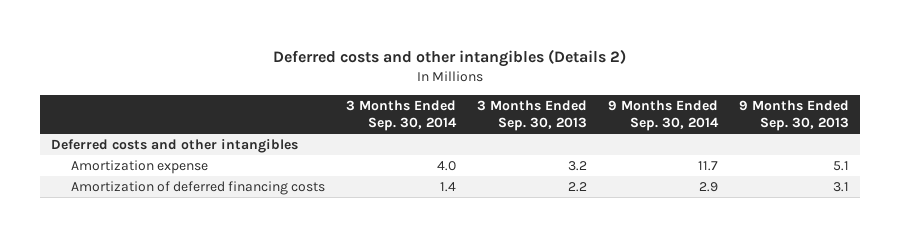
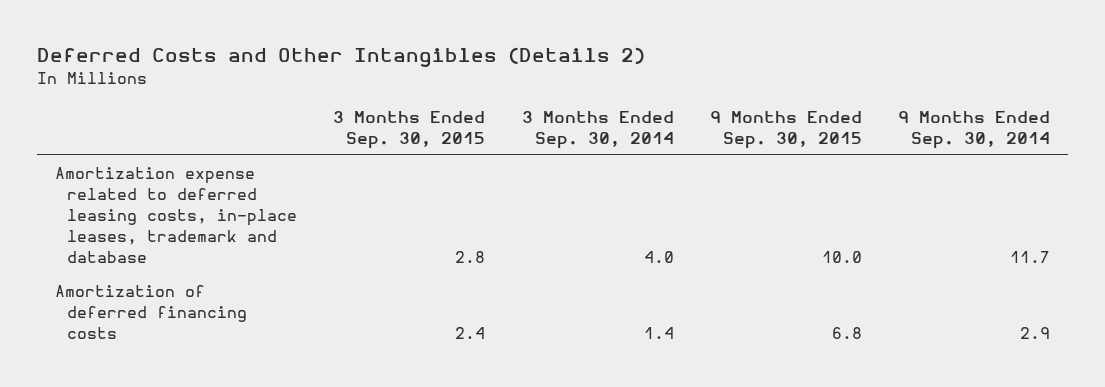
- Deferred costs and other intangibles (Details 2)
+ Deferred Costs and Other Intangibles (Details 2)
- | 3 Months Ended Sep. 30, 2014 | 3 Months Ended Sep. 30, 2013 | 9 Months Ended Sep. 30, 2014 | 9 Months Ended Sep. 30, 2013
+ | 3 Months Ended Sep. 30, 2015 | 3 Months Ended Sep. 30, 2014 | 9 Months Ended Sep. 30, 2015 | 9 Months Ended Sep. 30, 2014
- Deferred costs and other intangibles
- Amortization expense | 4.0 | 3.2 | 11.7 | 5.1
+ Amortization expense related to deferred leasing costs, in-place leases, trademark and database | 2.8 | 4.0 | 10.0 | 11.7

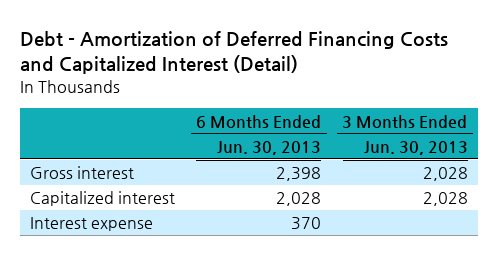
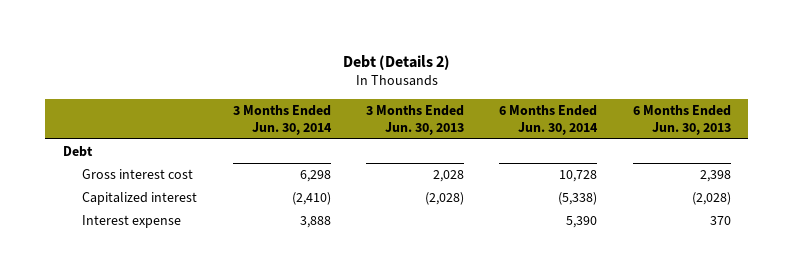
- Debt - Amortization of Deferred Financing Costs and Capitalized Interest (Detail)
+ Debt (Details 2)
- | 6 Months Ended Jun. 30, 2013 | 3 Months Ended Jun. 30, 2013
+ | 3 Months Ended Jun. 30, 2014 | 3 Months Ended Jun. 30, 2013 | 6 Months Ended Jun. 30, 2014 | 6 Months Ended Jun. 30, 2013
- Gross interest | 2,398 | 2,028
- Capitalized interest | 2,028 | 2,028
+ Debt
+ Gross interest cost | 6,298 | 2,028 | 10,728 | 2,398
+ Capitalized interest | (2,410) | (2,028) | (5,338) | (2,028)

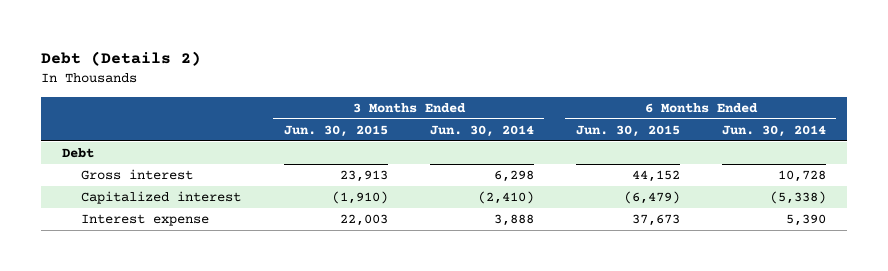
- | 3 Months Ended Jun. 30, 2014 | 3 Months Ended Jun. 30, 2013 | 6 Months Ended Jun. 30, 2014 | 6 Months Ended Jun. 30, 2013
+ | 3 Months Ended Jun. 30, 2015 | 3 Months Ended Jun. 30, 2014 | 6 Months Ended Jun. 30, 2015 | 6 Months Ended Jun. 30, 2014
- Gross interest cost | 6,298 | 2,028 | 10,728 | 2,398
+ Gross interest | 23,913 | 6,298 | 44,152 | 10,728

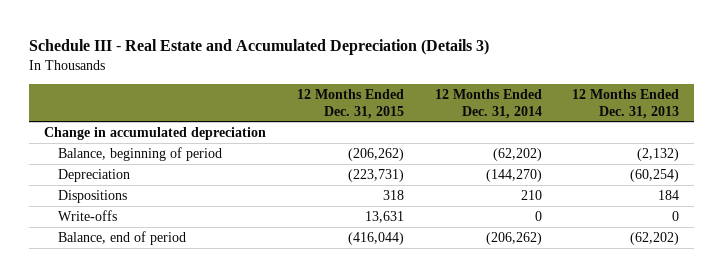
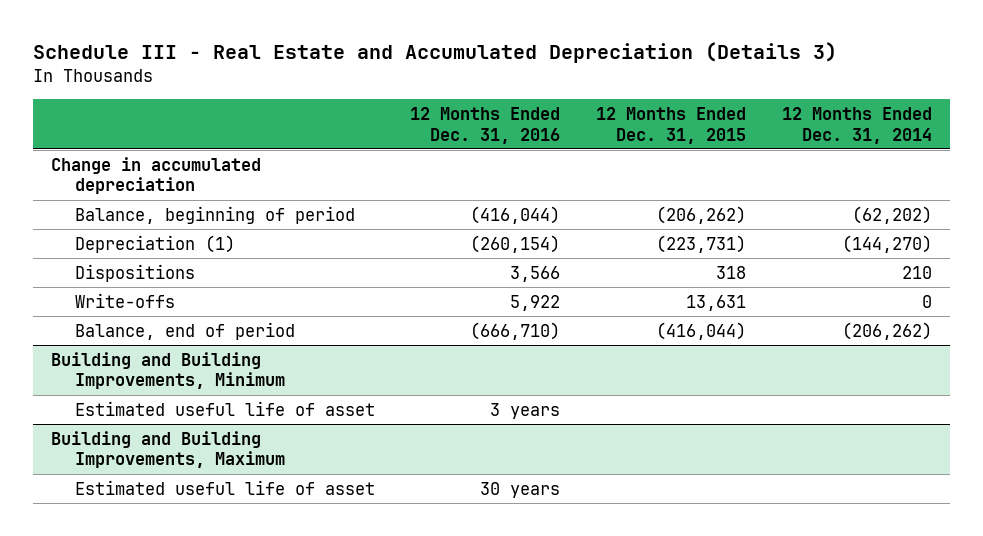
- | 12 Months Ended Dec. 31, 2015 | 12 Months Ended Dec. 31, 2014 | 12 Months Ended Dec. 31, 2013
+ | 12 Months Ended Dec. 31, 2016 | 12 Months Ended Dec. 31, 2015 | 12 Months Ended Dec. 31, 2014
- Depreciation | (223,731) | (144,270) | (60,254)
+ Depreciation (1) | (260,154) | (223,731) | (144,270)
+ Building and Building Improvements, Minimum
+ Estimated useful life of asset | 3 years | |
+ Building and Building Improvements, Maximum
+ Estimated useful life of asset | 30 years | |

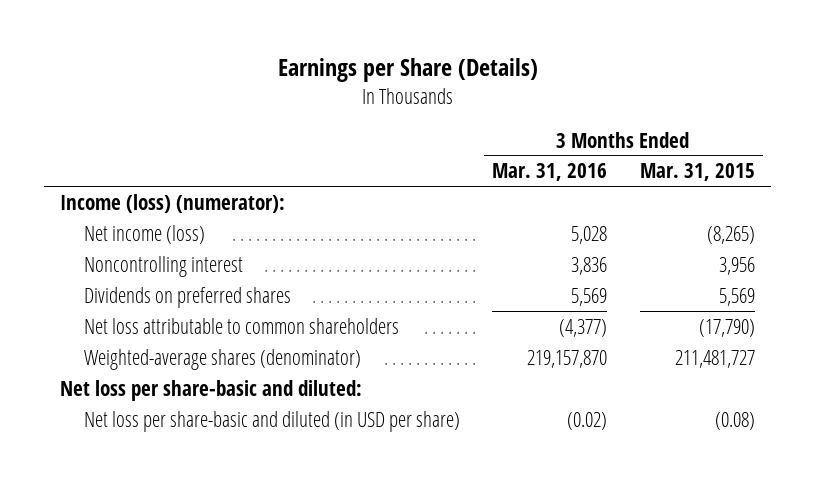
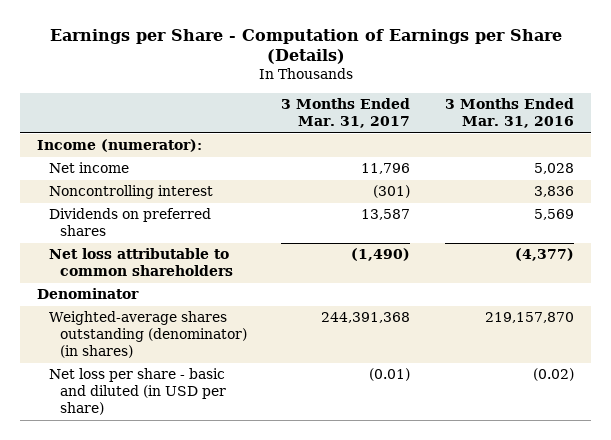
- Earnings per Share (Details)
+ Earnings per Share - Computation of Earnings per Share (Details)
- | 3 Months Ended Mar. 31, 2016 | 3 Months Ended Mar. 31, 2015
+ | 3 Months Ended Mar. 31, 2017 | 3 Months Ended Mar. 31, 2016
- Income (loss) (numerator):
- Net income (loss) | 5,028 | (8,265)
+ Income (numerator):
+ Net income | 11,796 | 5,028
- Weighted-average shares (denominator) | 219,157,870 | 211,481,727
- Net loss per share-basic and diluted:
- Net loss per share-basic and diluted (in USD per share) | (0.02) | (0.08)
+ Denominator
+ Weighted-average shares outstanding (denominator) (in shares) | 244,391,368 | 219,157,870
+ Net loss per share - basic and diluted (in USD per share) | (0.01) | (0.02)

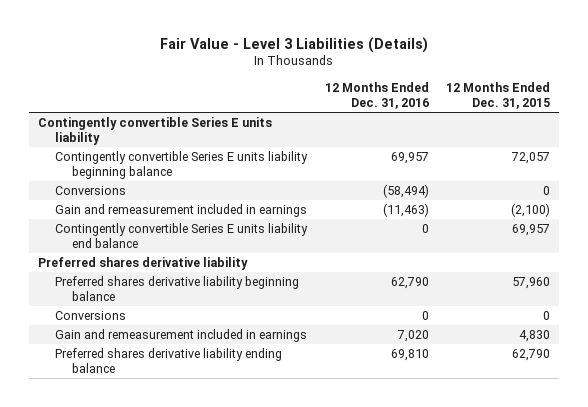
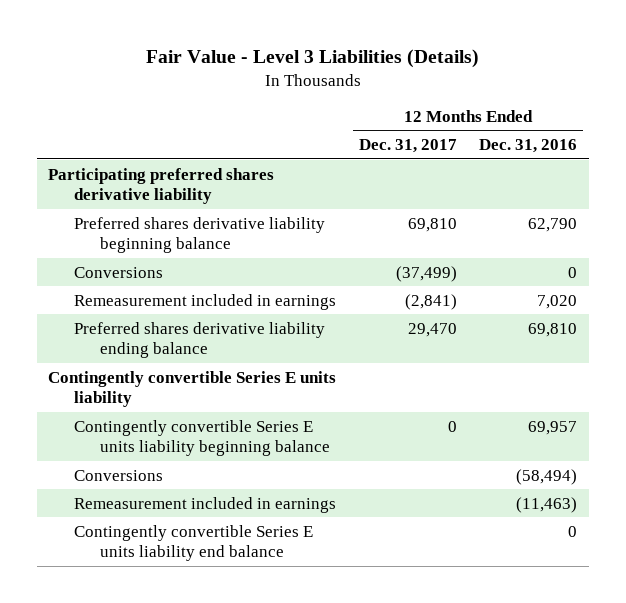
- | 12 Months Ended Dec. 31, 2016 | 12 Months Ended Dec. 31, 2015
+ | 12 Months Ended Dec. 31, 2017 | 12 Months Ended Dec. 31, 2016
+ Participating preferred shares derivative liability
moved up: Preferred shares derivative liability beginning balance | 69,810 | 62,790
moved up: Conversions | (37,499) | 0
+ Remeasurement included in earnings | (2,841) | 7,020
moved up: Preferred shares derivative liability ending balance | 29,470 | 69,810
- Gain and remeasurement included in earnings | (11,463) | (2,100)
+ Remeasurement included in earnings | | (11,463)
- Preferred shares derivative liability
- Gain and remeasurement included in earnings | 7,020 | 4,830

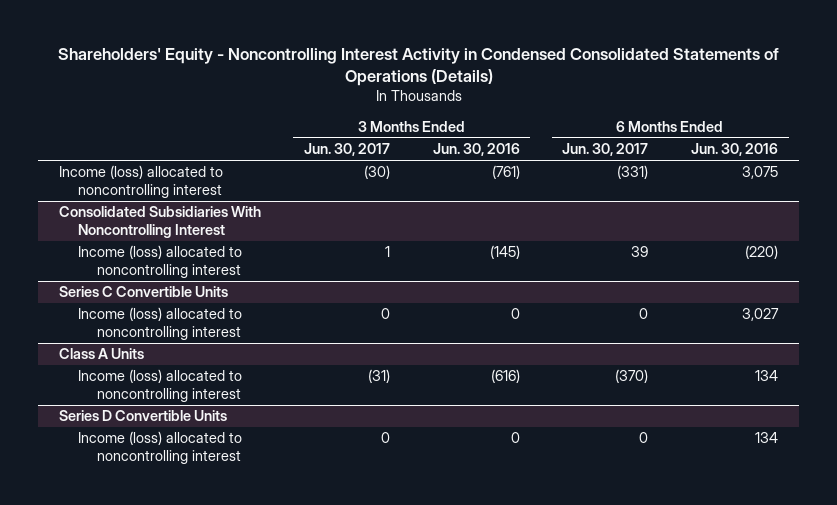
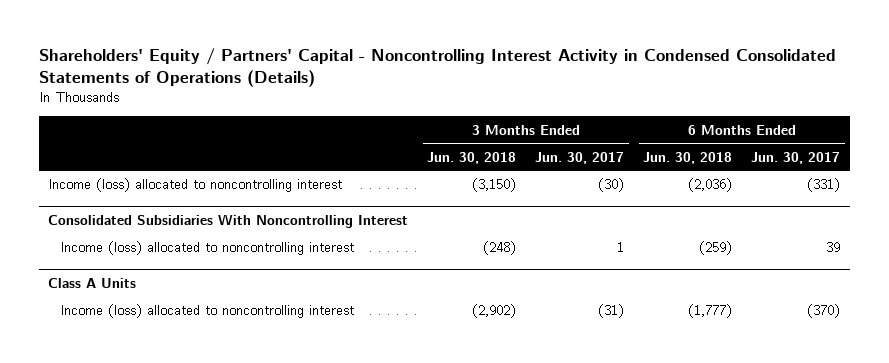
- Shareholders' Equity - Noncontrolling Interest Activity in Condensed Consolidated Statements of Operations (Details)
+ Shareholders' Equity / Partners' Capital - Noncontrolling Interest Activity in Condensed Consolidated Statements of Operations (Details)
- | 3 Months Ended Jun. 30, 2017 | 3 Months Ended Jun. 30, 2016 | 6 Months Ended Jun. 30, 2017 | 6 Months Ended Jun. 30, 2016
+ | 3 Months Ended Jun. 30, 2018 | 3 Months Ended Jun. 30, 2017 | 6 Months Ended Jun. 30, 2018 | 6 Months Ended Jun. 30, 2017
- Series C Convertible Units
- Income (loss) allocated to noncontrolling interest | 0 | 0 | 0 | 3,027
- Series D Convertible Units
- Income (loss) allocated to noncontrolling interest | 0 | 0 | 0 | 134

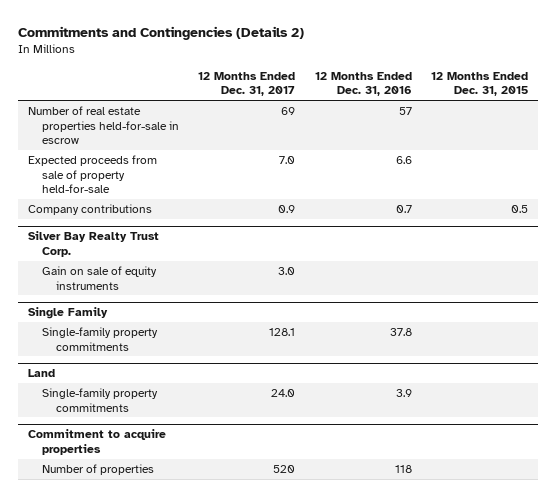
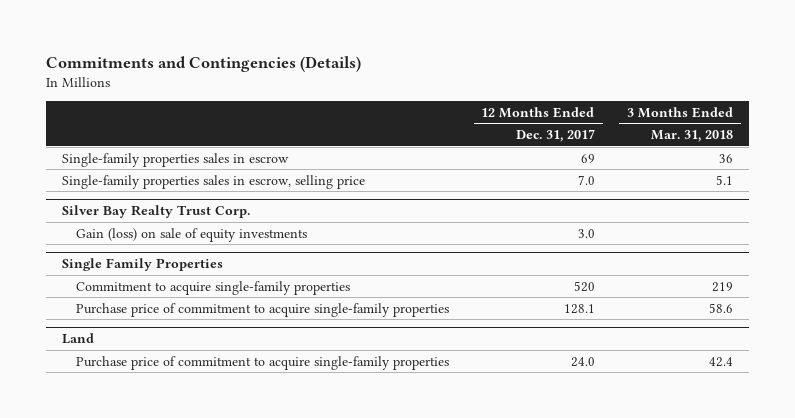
- Commitments and Contingencies (Details 2)
+ Commitments and Contingencies (Details)
- | 12 Months Ended Dec. 31, 2017 | 12 Months Ended Dec. 31, 2016 | 12 Months Ended Dec. 31, 2015
+ | 12 Months Ended Dec. 31, 2017 | 3 Months Ended Mar. 31, 2018
- Number of real estate properties held-for-sale in escrow | 69 | 57 |
- Expected proceeds from sale of property held-for-sale | 7.0 | 6.6 |
- Company contributions | 0.9 | 0.7 | 0.5
+ Single-family properties sales in escrow | 69 | 36
+ Single-family properties sales in escrow, selling price | 7.0 | 5.1
@ Silver Bay Realty Trust Corp.
- Gain on sale of equity instruments | 3.0 | |
- Single Family
- Single-family property commitments | 128.1 | 37.8 |
@ Silver Bay Realty Trust Corp.
+ Gain (loss) on sale of equity investments | 3.0 |
+ Single Family Properties
+ Commitment to acquire single-family properties | 520 | 219
+ Purchase price of commitment to acquire single-family properties | 128.1 | 58.6
@ Land
- Single-family property commitments | 24.0 | 3.9 |
- Commitment to acquire properties
- Number of properties | 520 | 118 |
@ Land
+ Purchase price of commitment to acquire single-family properties | 24.0 | 42.4

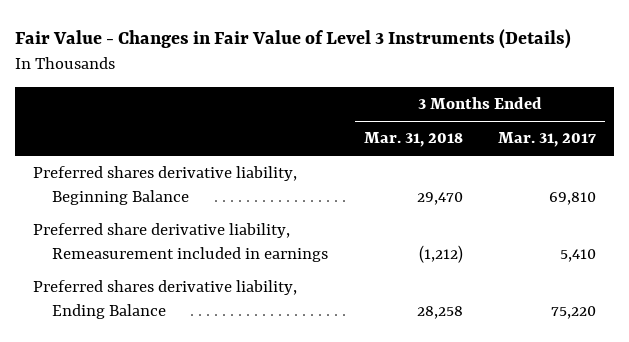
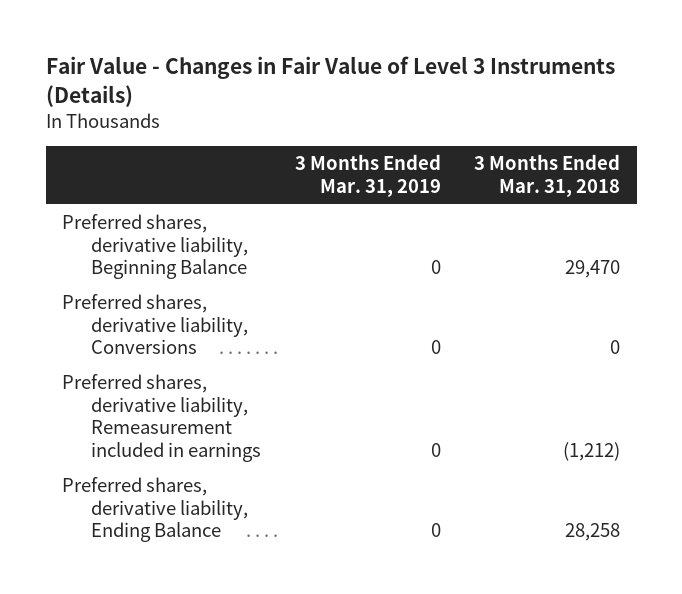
- | 3 Months Ended Mar. 31, 2018 | 3 Months Ended Mar. 31, 2017
+ | 3 Months Ended Mar. 31, 2019 | 3 Months Ended Mar. 31, 2018
- Preferred shares derivative liability, Beginning Balance | 29,470 | 69,810
- Preferred share derivative liability, Remeasurement included in earnings | (1,212) | 5,410
- Preferred shares derivative liability, Ending Balance | 28,258 | 75,220
+ Preferred shares, derivative liability, Beginning Balance | 0 | 29,470
+ Preferred shares, derivative liability, Conversions | 0 | 0
+ Preferred shares, derivative liability, Remeasurement included in earnings | 0 | (1,212)
+ Preferred shares, derivative liability, Ending Balance | 0 | 28,258

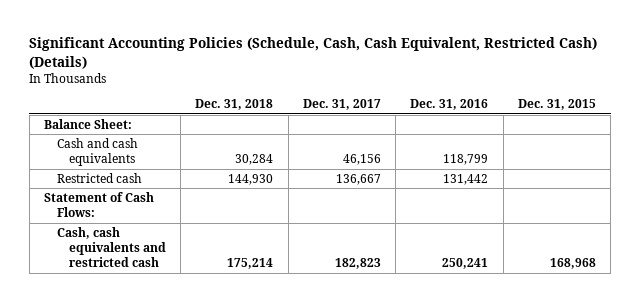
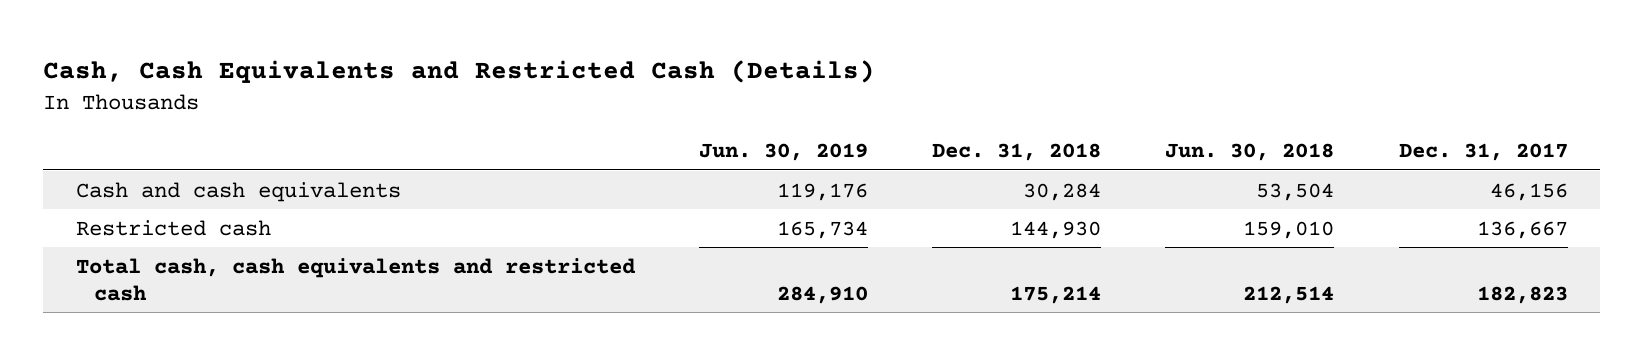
- Significant Accounting Policies (Schedule, Cash, Cash Equivalent, Restricted Cash) (Details)
+ Cash, Cash Equivalents and Restricted Cash (Details)
- | Dec. 31, 2018 | Dec. 31, 2017 | Dec. 31, 2016 | Dec. 31, 2015
+ | Jun. 30, 2019 | Dec. 31, 2018 | Jun. 30, 2018 | Dec. 31, 2017
- Balance Sheet:
- Statement of Cash Flows:
- Cash, cash equivalents and restricted cash | 175,214 | 182,823 | 250,241 | 168,968
+ Total cash, cash equivalents and restricted cash | 284,910 | 175,214 | 212,514 | 182,823

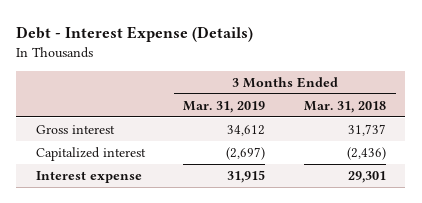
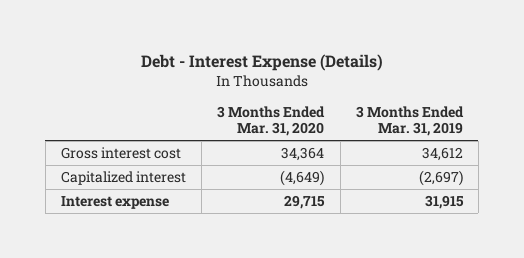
- | 3 Months Ended Mar. 31, 2019 | 3 Months Ended Mar. 31, 2018
+ | 3 Months Ended Mar. 31, 2020 | 3 Months Ended Mar. 31, 2019
- Gross interest | 34,612 | 31,737
+ Gross interest cost | 34,364 | 34,612

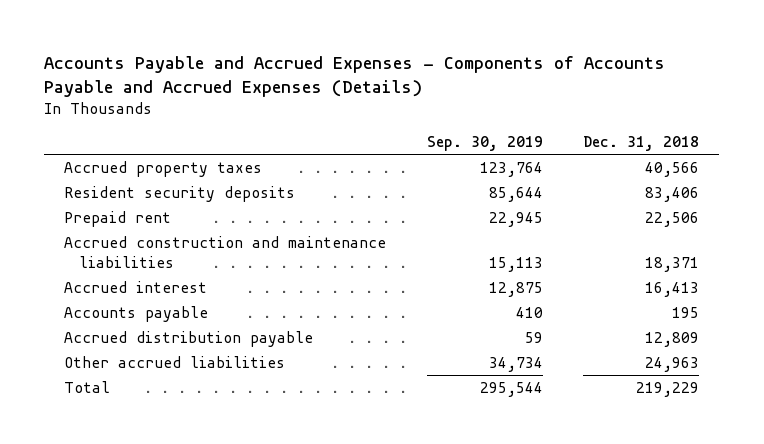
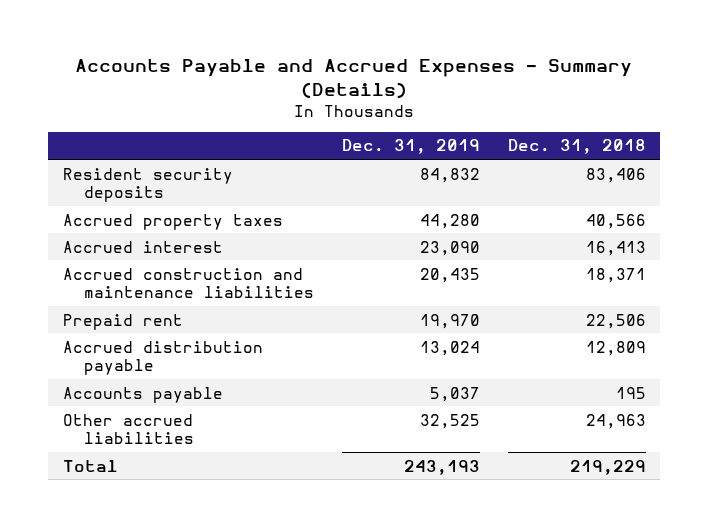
- Accounts Payable and Accrued Expenses - Components of Accounts Payable and Accrued Expenses (Details)
+ Accounts Payable and Accrued Expenses - Summary (Details)
- | Sep. 30, 2019 | Dec. 31, 2018
+ | Dec. 31, 2019 | Dec. 31, 2018
moved down: Accrued property taxes | 44,280 | 40,566
moved down: Accrued construction and maintenance liabilities | 20,435 | 18,371
moved down: Prepaid rent | 19,970 | 22,506
moved down: Accounts payable | 5,037 | 195

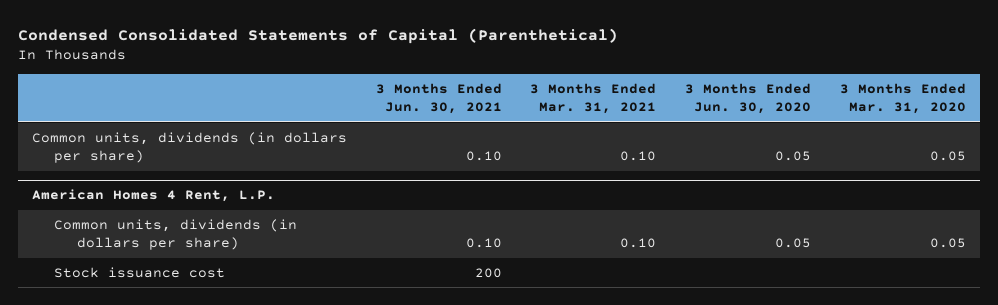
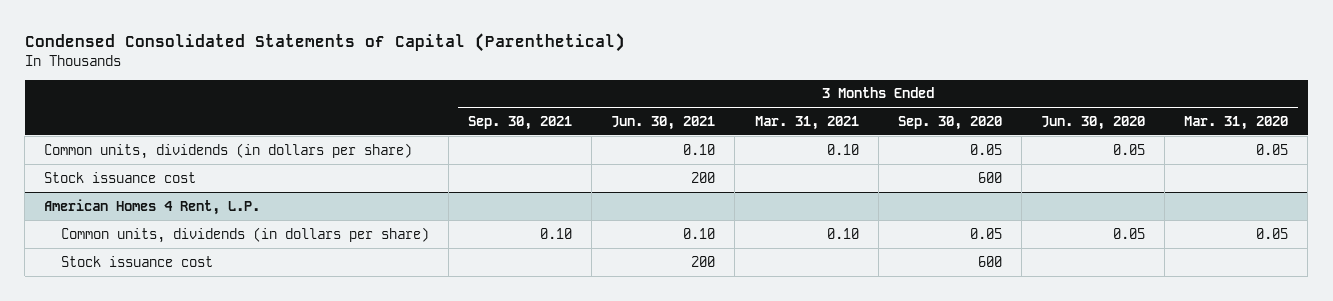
- | 3 Months Ended Jun. 30, 2021 | 3 Months Ended Mar. 31, 2021 | 3 Months Ended Jun. 30, 2020 | 3 Months Ended Mar. 31, 2020
+ | 3 Months Ended Sep. 30, 2021 | 3 Months Ended Jun. 30, 2021 | 3 Months Ended Mar. 31, 2021 | 3 Months Ended Sep. 30, 2020 | 3 Months Ended Jun. 30, 2020 | 3 Months Ended Mar. 31, 2020
+ Stock issuance cost | | 200 | | 600 | |

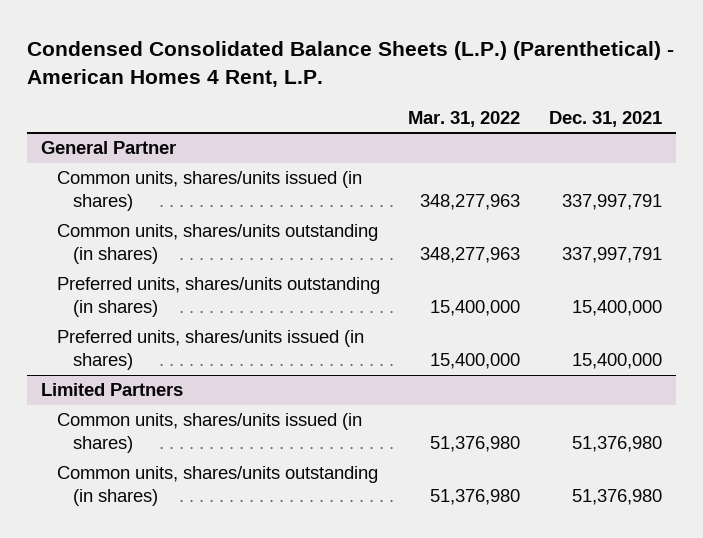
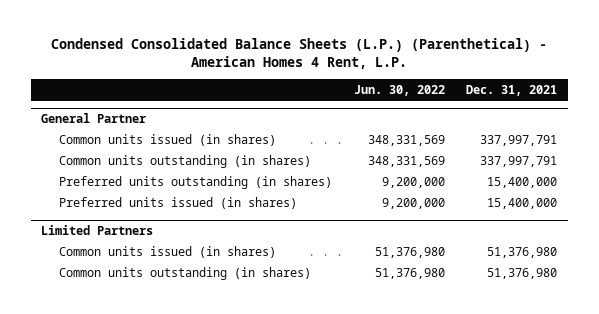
- | Mar. 31, 2022 | Dec. 31, 2021
+ | Jun. 30, 2022 | Dec. 31, 2021
@ General Partner
- Common units, shares/units issued (in shares) | 348,277,963 | 337,997,791
- Common units, shares/units outstanding (in shares) | 348,277,963 | 337,997,791
- Preferred units, shares/units outstanding (in shares) | 15,400,000 | 15,400,000
- Preferred units, shares/units issued (in shares) | 15,400,000 | 15,400,000
+ Common units issued (in shares) | 348,331,569 | 337,997,791
+ Common units outstanding (in shares) | 348,331,569 | 337,997,791
+ Preferred units outstanding (in shares) | 9,200,000 | 15,400,000
+ Preferred units issued (in shares) | 9,200,000 | 15,400,000
@ Limited Partners
- Common units, shares/units issued (in shares) | 51,376,980 | 51,376,980
- Common units, shares/units outstanding (in shares) | 51,376,980 | 51,376,980
+ Common units issued (in shares) | 51,376,980 | 51,376,980
+ Common units outstanding (in shares) | 51,376,980 | 51,376,980

